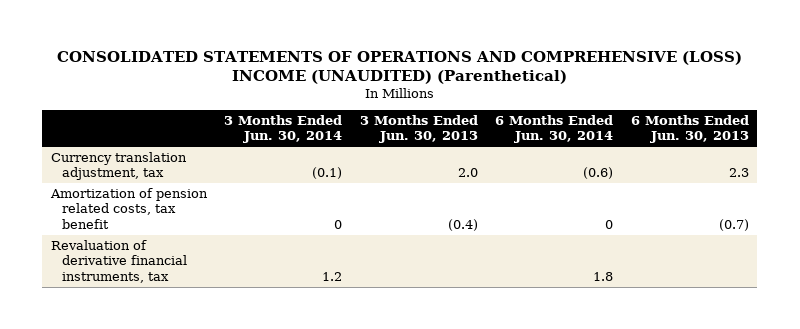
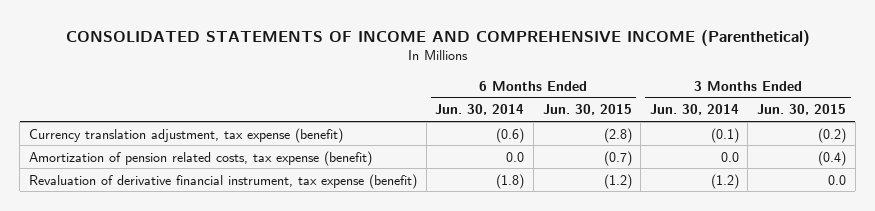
- CONSOLIDATED STATEMENTS OF OPERATIONS AND COMPREHENSIVE (LOSS) INCOME (UNAUDITED) (Parenthetical)
+ CONSOLIDATED STATEMENTS OF INCOME AND COMPREHENSIVE INCOME (Parenthetical)
- | 3 Months Ended Jun. 30, 2014 | 3 Months Ended Jun. 30, 2013 | 6 Months Ended Jun. 30, 2014 | 6 Months Ended Jun. 30, 2013
+ | 6 Months Ended Jun. 30, 2014 | 6 Months Ended Jun. 30, 2015 | 3 Months Ended Jun. 30, 2014 | 3 Months Ended Jun. 30, 2015
- Currency translation adjustment, tax | (0.1) | 2.0 | (0.6) | 2.3
- Amortization of pension related costs, tax benefit | 0 | (0.4) | 0 | (0.7)
- Revaluation of derivative financial instruments, tax | 1.2 | | 1.8 |
+ Currency translation adjustment, tax expense (benefit) | (0.6) | (2.8) | (0.1) | (0.2)
+ Amortization of pension related costs, tax expense (benefit) | 0.0 | (0.7) | 0.0 | (0.4)
+ Revaluation of derivative financial instrument, tax expense (benefit) | (1.8) | (1.2) | (1.2) | 0.0

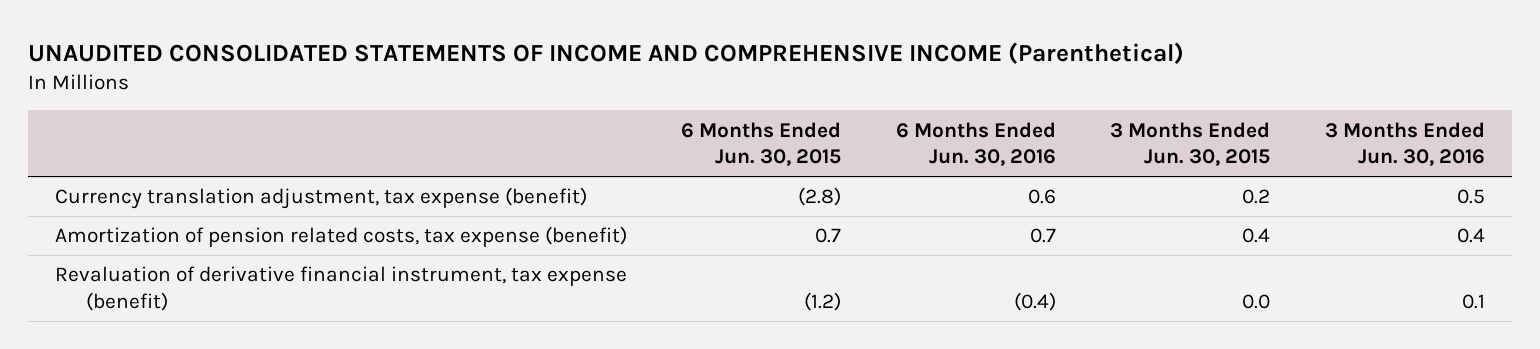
- CONSOLIDATED STATEMENTS OF INCOME AND COMPREHENSIVE INCOME (Parenthetical)
+ UNAUDITED CONSOLIDATED STATEMENTS OF INCOME AND COMPREHENSIVE INCOME (Parenthetical)
- | 6 Months Ended Jun. 30, 2014 | 6 Months Ended Jun. 30, 2015 | 3 Months Ended Jun. 30, 2014 | 3 Months Ended Jun. 30, 2015
+ | 6 Months Ended Jun. 30, 2015 | 6 Months Ended Jun. 30, 2016 | 3 Months Ended Jun. 30, 2015 | 3 Months Ended Jun. 30, 2016
- Currency translation adjustment, tax expense (benefit) | (0.6) | (2.8) | (0.1) | (0.2)
- Amortization of pension related costs, tax expense (benefit) | 0.0 | (0.7) | 0.0 | (0.4)
+ Currency translation adjustment, tax expense (benefit) | (2.8) | 0.6 | 0.2 | 0.5
+ Amortization of pension related costs, tax expense (benefit) | 0.7 | 0.7 | 0.4 | 0.4

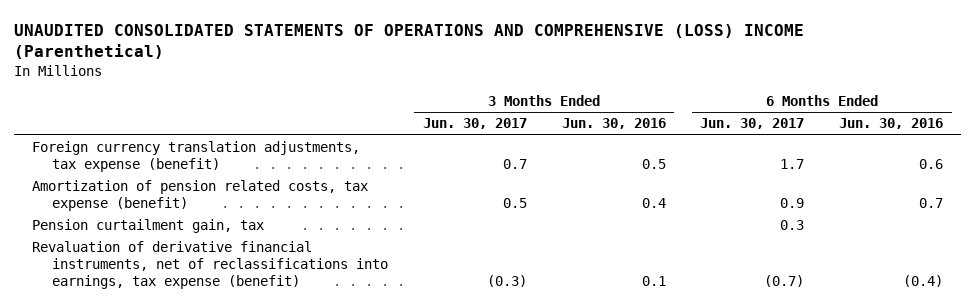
- UNAUDITED CONSOLIDATED STATEMENTS OF INCOME AND COMPREHENSIVE INCOME (Parenthetical)
+ UNAUDITED CONSOLIDATED STATEMENTS OF OPERATIONS AND COMPREHENSIVE (LOSS) INCOME (Parenthetical)
- | 6 Months Ended Jun. 30, 2015 | 6 Months Ended Jun. 30, 2016 | 3 Months Ended Jun. 30, 2015 | 3 Months Ended Jun. 30, 2016
+ | 3 Months Ended Jun. 30, 2017 | 3 Months Ended Jun. 30, 2016 | 6 Months Ended Jun. 30, 2017 | 6 Months Ended Jun. 30, 2016
- Currency translation adjustment, tax expense (benefit) | (2.8) | 0.6 | 0.2 | 0.5
+ Foreign currency translation adjustments, tax expense (benefit) | 0.7 | 0.5 | 1.7 | 0.6
- Revaluation of derivative financial instrument, tax expense (benefit) | (1.2) | (0.4) | 0.0 | 0.1
+ Pension curtailment gain, tax | | | 0.3 |
+ Revaluation of derivative financial instruments, net of reclassifications into earnings, tax expense (benefit) | (0.3) | 0.1 | (0.7) | (0.4)

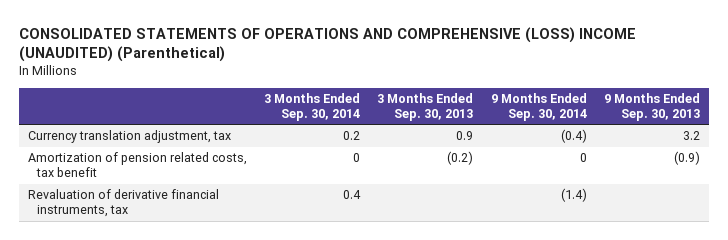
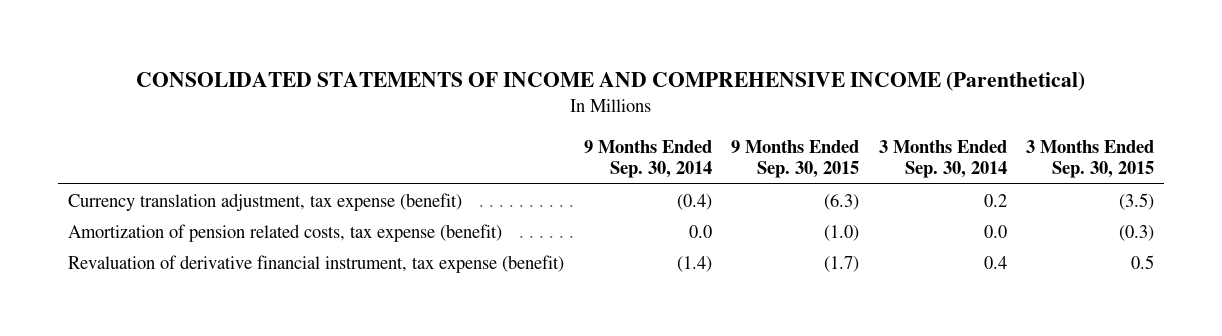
- CONSOLIDATED STATEMENTS OF OPERATIONS AND COMPREHENSIVE (LOSS) INCOME (UNAUDITED) (Parenthetical)
+ CONSOLIDATED STATEMENTS OF INCOME AND COMPREHENSIVE INCOME (Parenthetical)
- | 3 Months Ended Sep. 30, 2014 | 3 Months Ended Sep. 30, 2013 | 9 Months Ended Sep. 30, 2014 | 9 Months Ended Sep. 30, 2013
+ | 9 Months Ended Sep. 30, 2014 | 9 Months Ended Sep. 30, 2015 | 3 Months Ended Sep. 30, 2014 | 3 Months Ended Sep. 30, 2015
- Currency translation adjustment, tax | 0.2 | 0.9 | (0.4) | 3.2
- Amortization of pension related costs, tax benefit | 0 | (0.2) | 0 | (0.9)
- Revaluation of derivative financial instruments, tax | 0.4 | | (1.4) |
+ Currency translation adjustment, tax expense (benefit) | (0.4) | (6.3) | 0.2 | (3.5)
+ Amortization of pension related costs, tax expense (benefit) | 0.0 | (1.0) | 0.0 | (0.3)
+ Revaluation of derivative financial instrument, tax expense (benefit) | (1.4) | (1.7) | 0.4 | 0.5

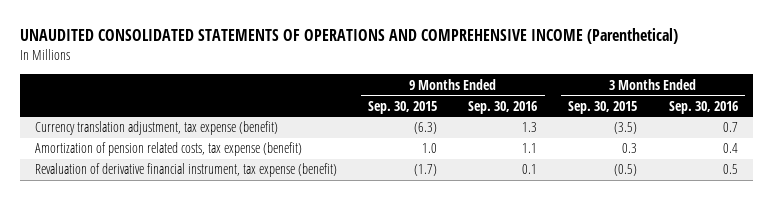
- CONSOLIDATED STATEMENTS OF INCOME AND COMPREHENSIVE INCOME (Parenthetical)
+ UNAUDITED CONSOLIDATED STATEMENTS OF OPERATIONS AND COMPREHENSIVE INCOME (Parenthetical)
- | 9 Months Ended Sep. 30, 2014 | 9 Months Ended Sep. 30, 2015 | 3 Months Ended Sep. 30, 2014 | 3 Months Ended Sep. 30, 2015
+ | 9 Months Ended Sep. 30, 2015 | 9 Months Ended Sep. 30, 2016 | 3 Months Ended Sep. 30, 2015 | 3 Months Ended Sep. 30, 2016
- Amortization of pension related costs, tax expense (benefit) | 0.0 | (1.0) | 0.0 | (0.3)
- Revaluation of derivative financial instrument, tax expense (benefit) | (1.4) | (1.7) | 0.4 | 0.5
+ Amortization of pension related costs, tax expense (benefit) | 1.0 | 1.1 | 0.3 | 0.4
+ Revaluation of derivative financial instrument, tax expense (benefit) | (1.7) | 0.1 | (0.5) | 0.5

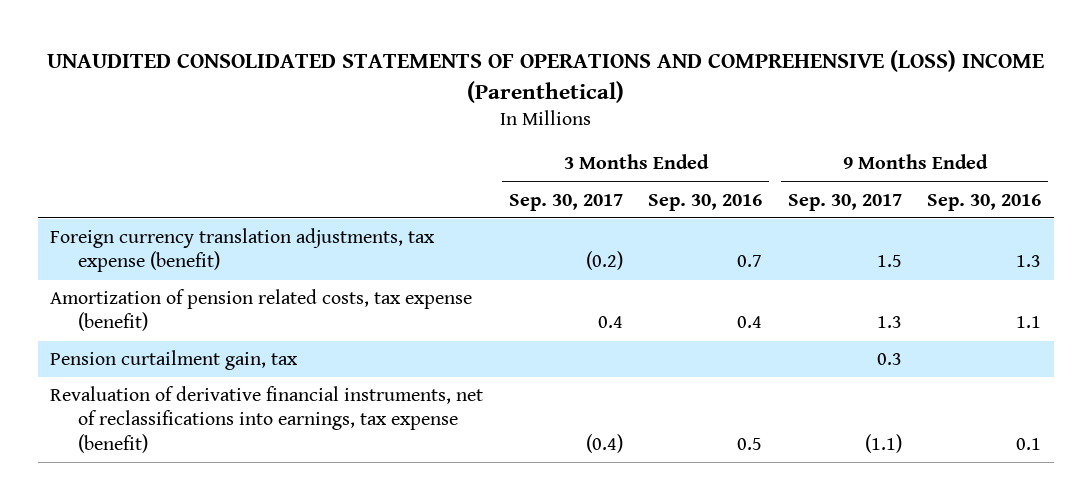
- UNAUDITED CONSOLIDATED STATEMENTS OF OPERATIONS AND COMPREHENSIVE INCOME (Parenthetical)
+ UNAUDITED CONSOLIDATED STATEMENTS OF OPERATIONS AND COMPREHENSIVE (LOSS) INCOME (Parenthetical)
- | 9 Months Ended Sep. 30, 2015 | 9 Months Ended Sep. 30, 2016 | 3 Months Ended Sep. 30, 2015 | 3 Months Ended Sep. 30, 2016
+ | 3 Months Ended Sep. 30, 2017 | 3 Months Ended Sep. 30, 2016 | 9 Months Ended Sep. 30, 2017 | 9 Months Ended Sep. 30, 2016
- Currency translation adjustment, tax expense (benefit) | (6.3) | 1.3 | (3.5) | 0.7
+ Foreign currency translation adjustments, tax expense (benefit) | (0.2) | 0.7 | 1.5 | 1.3
- Revaluation of derivative financial instrument, tax expense (benefit) | (1.7) | 0.1 | (0.5) | 0.5
+ Pension curtailment gain, tax | | | 0.3 |
+ Revaluation of derivative financial instruments, net of reclassifications into earnings, tax expense (benefit) | (0.4) | 0.5 | (1.1) | 0.1

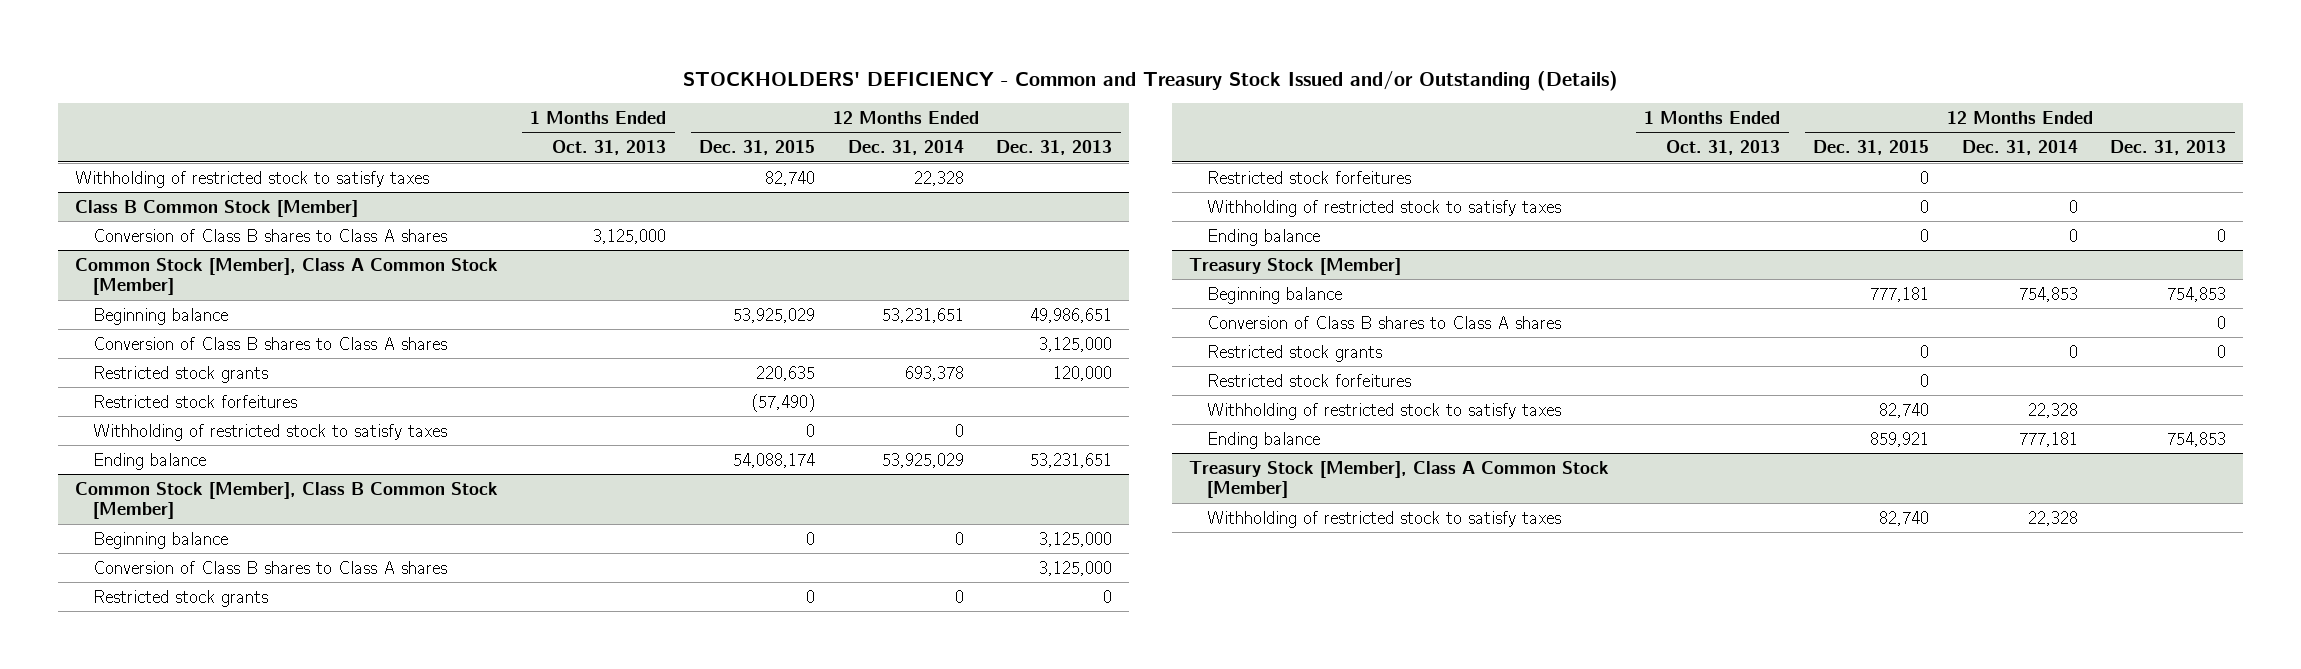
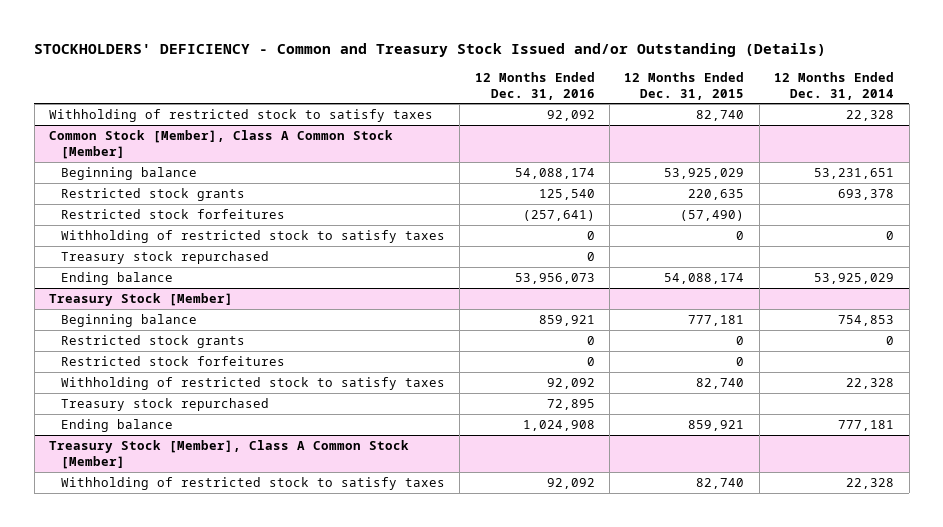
- | 1 Months Ended Oct. 31, 2013 | 12 Months Ended Dec. 31, 2015 | 12 Months Ended Dec. 31, 2014 | 12 Months Ended Dec. 31, 2013
+ | 12 Months Ended Dec. 31, 2016 | 12 Months Ended Dec. 31, 2015 | 12 Months Ended Dec. 31, 2014
- Class B Common Stock [Member]
- Conversion of Class B shares to Class A shares | 3,125,000 | | |
@ Common Stock [Member], Class A Common Stock [Member]
- Conversion of Class B shares to Class A shares | | | | 3,125,000
+ Treasury stock repurchased | 0 | |
- Common Stock [Member], Class B Common Stock [Member]
- Beginning balance | | 0 | 0 | 3,125,000
- Conversion of Class B shares to Class A shares | | | | 3,125,000
- Restricted stock grants | | 0 | 0 | 0
- Restricted stock forfeitures | | 0 | |
- Withholding of restricted stock to satisfy taxes | | 0 | 0 |
- Ending balance | | 0 | 0 | 0
@ Treasury Stock [Member]
- Conversion of Class B shares to Class A shares | | | | 0
+ Treasury stock repurchased | 72,895 | |

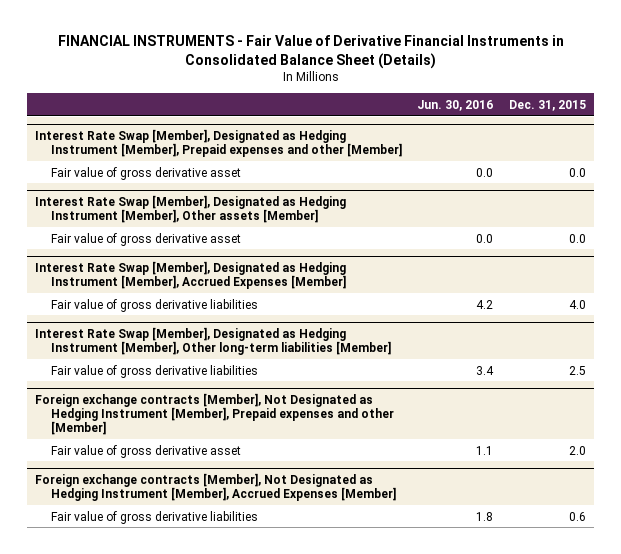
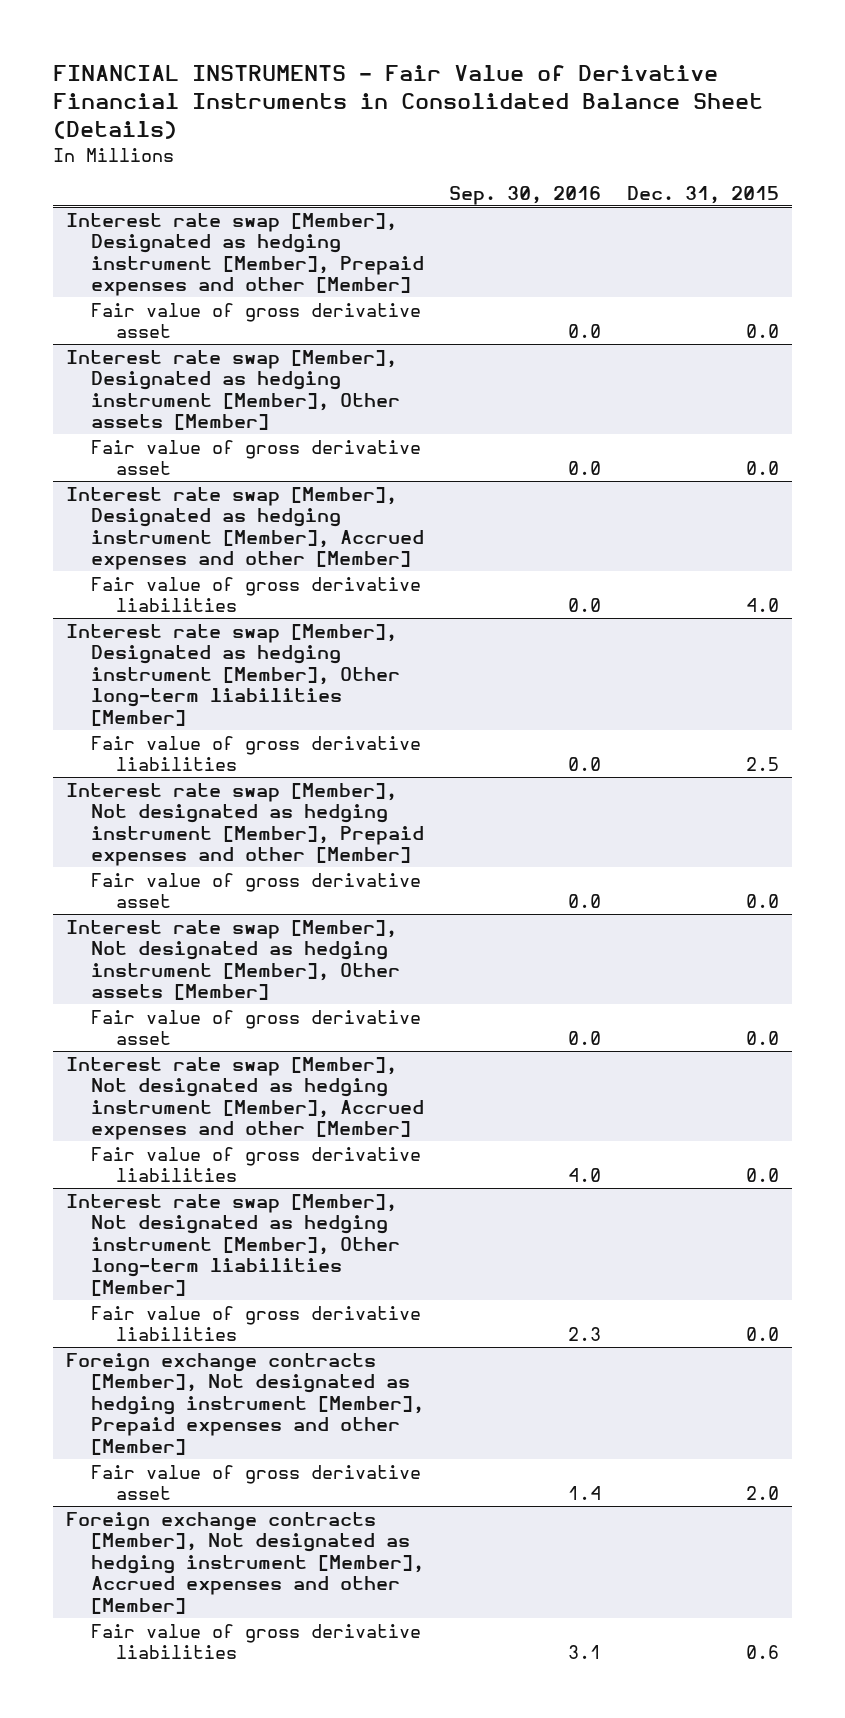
- | Jun. 30, 2016 | Dec. 31, 2015
+ | Sep. 30, 2016 | Dec. 31, 2015
- Interest Rate Swap [Member], Designated as Hedging Instrument [Member], Prepaid expenses and other [Member]
+ Interest rate swap [Member], Designated as hedging instrument [Member], Prepaid expenses and other [Member]
- Interest Rate Swap [Member], Designated as Hedging Instrument [Member], Other assets [Member]
+ Interest rate swap [Member], Designated as hedging instrument [Member], Other assets [Member]
- Interest Rate Swap [Member], Designated as Hedging Instrument [Member], Accrued Expenses [Member]
+ Interest rate swap [Member], Designated as hedging instrument [Member], Accrued expenses and other [Member]
- Interest Rate Swap [Member], Designated as Hedging Instrument [Member], Other long-term liabilities [Member]
+ Interest rate swap [Member], Designated as hedging instrument [Member], Other long-term liabilities [Member]
- Foreign exchange contracts [Member], Not Designated as Hedging Instrument [Member], Prepaid expenses and other [Member]
+ Interest rate swap [Member], Not designated as hedging instrument [Member], Prepaid expenses and other [Member]
+ Fair value of gross derivative asset | 0.0 | 0.0
+ Interest rate swap [Member], Not designated as hedging instrument [Member], Other assets [Member]
+ Fair value of gross derivative asset | 0.0 | 0.0
+ Interest rate swap [Member], Not designated as hedging instrument [Member], Accrued expenses and other [Member]
+ Fair value of gross derivative liabilities | 4.0 | 0.0
+ Interest rate swap [Member], Not designated as hedging instrument [Member], Other long-term liabilities [Member]
+ Fair value of gross derivative liabilities | 2.3 | 0.0
+ Foreign exchange contracts [Member], Not designated as hedging instrument [Member], Prepaid expenses and other [Member]
- Foreign exchange contracts [Member], Not Designated as Hedging Instrument [Member], Accrued Expenses [Member]
+ Foreign exchange contracts [Member], Not designated as hedging instrument [Member], Accrued expenses and other [Member]

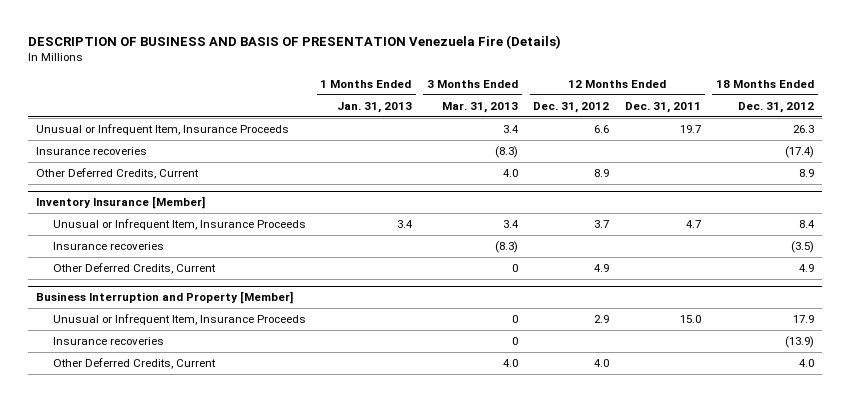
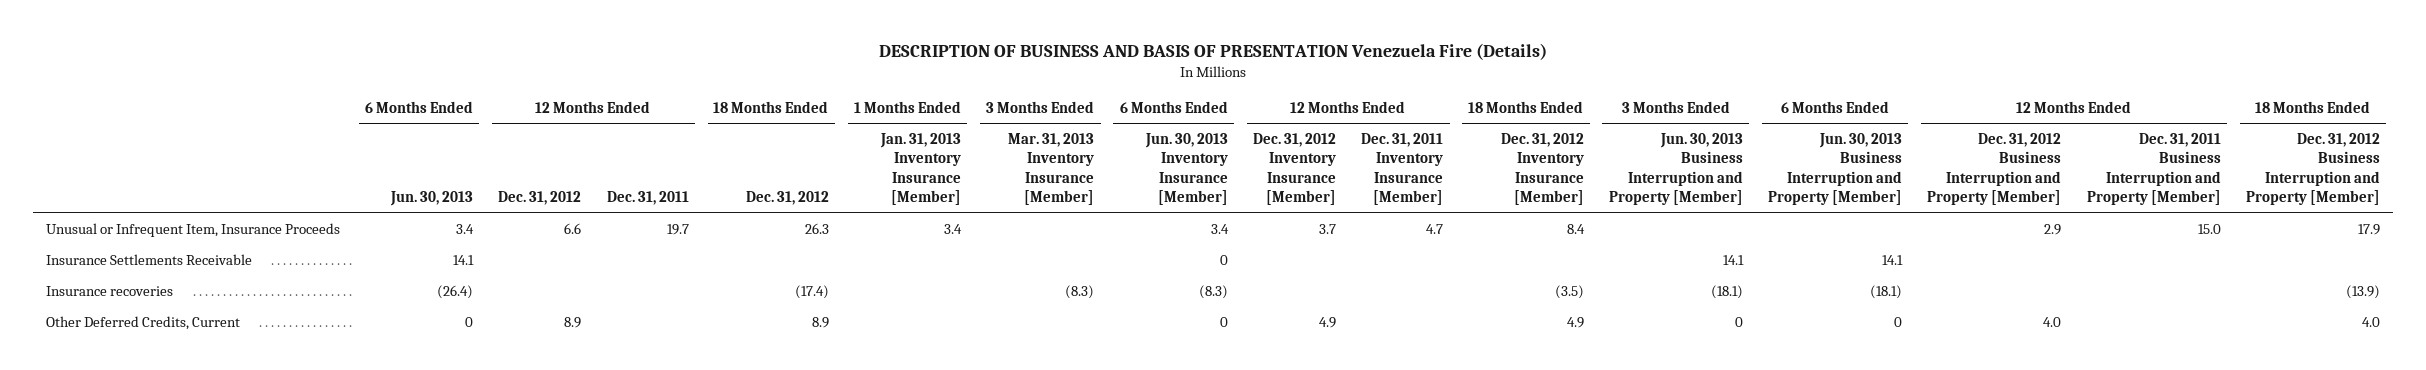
- | 1 Months Ended Jan. 31, 2013 | 3 Months Ended Mar. 31, 2013 | 12 Months Ended Dec. 31, 2012 | 12 Months Ended Dec. 31, 2011 | 18 Months Ended Dec. 31, 2012
+ | 6 Months Ended Jun. 30, 2013 | 12 Months Ended Dec. 31, 2012 | 12 Months Ended Dec. 31, 2011 | 18 Months Ended Dec. 31, 2012 | 1 Months Ended Jan. 31, 2013 Inventory Insurance [Member] | 3 Months Ended Mar. 31, 2013 Inventory Insurance [Member] | 6 Months Ended Jun. 30, 2013 Inventory Insurance [Member] | 12 Months Ended Dec. 31, 2012 Inventory Insurance [Member] | 12 Months Ended Dec. 31, 2011 Inventory Insurance [Member] | 18 Months Ended Dec. 31, 2012 Inventory Insurance [Member] | 3 Months Ended Jun. 30, 2013 Business Interruption and Property [Member] | 6 Months Ended Jun. 30, 2013 Business Interruption and Property [Member] | 12 Months Ended Dec. 31, 2012 Business Interruption and Property [Member] | 12 Months Ended Dec. 31, 2011 Business Interruption and Property [Member] | 18 Months Ended Dec. 31, 2012 Business Interruption and Property [Member]
+ Insurance Settlements Receivable | 14.1 | | | | | | 0 | | | | 14.1 | 14.1 | | |
- Inventory Insurance [Member]
- Unusual or Infrequent Item, Insurance Proceeds | 3.4 | 3.4 | 3.7 | 4.7 | 8.4
- Insurance recoveries | | (8.3) | | | (3.5)
- Other Deferred Credits, Current | | 0 | 4.9 | | 4.9
- Business Interruption and Property [Member]
- Unusual or Infrequent Item, Insurance Proceeds | | 0 | 2.9 | 15.0 | 17.9
- Insurance recoveries | | 0 | | | (13.9)
- Other Deferred Credits, Current | | 4.0 | 4.0 | | 4.0

